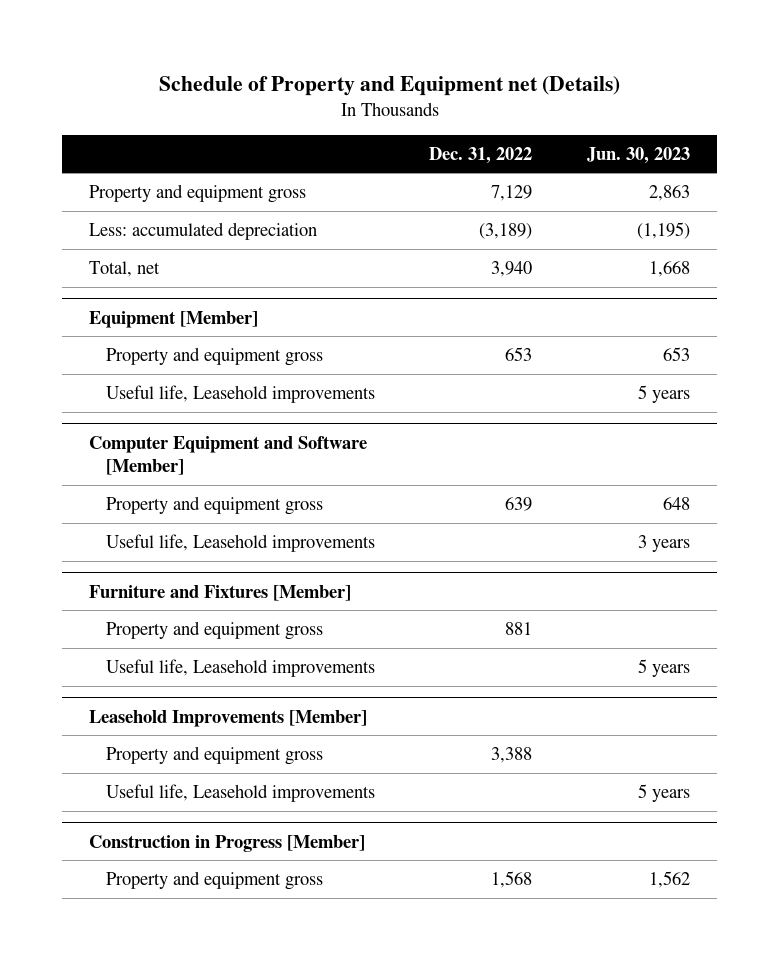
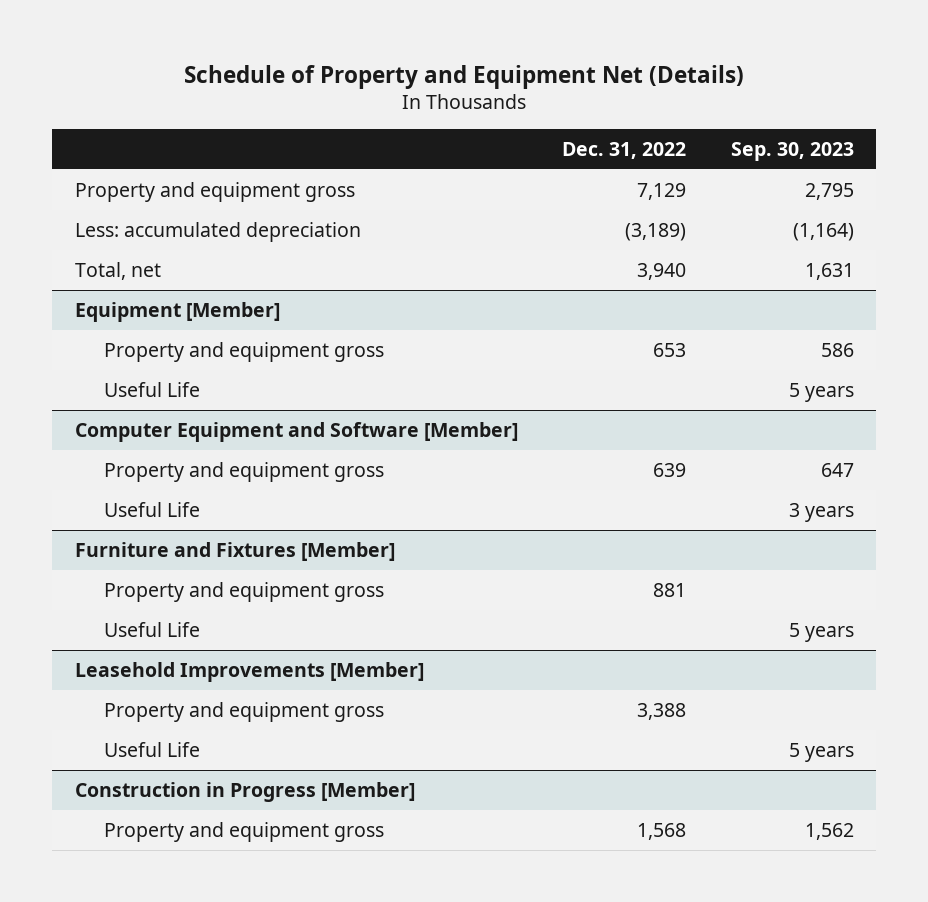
- Schedule of Property and Equipment net (Details)
+ Schedule of Property and Equipment Net (Details)
- | Dec. 31, 2022 | Jun. 30, 2023
+ | Dec. 31, 2022 | Sep. 30, 2023
@ Equipment [Member]
- Useful life, Leasehold improvements | | 5 years
+ Useful Life | | 5 years
@ Computer Equipment and Software [Member]
- Useful life, Leasehold improvements | | 3 years
+ Useful Life | | 3 years
@ Furniture and Fixtures [Member]
- Useful life, Leasehold improvements | | 5 years
+ Useful Life | | 5 years
@ Leasehold Improvements [Member]
- Useful life, Leasehold improvements | | 5 years
+ Useful Life | | 5 years

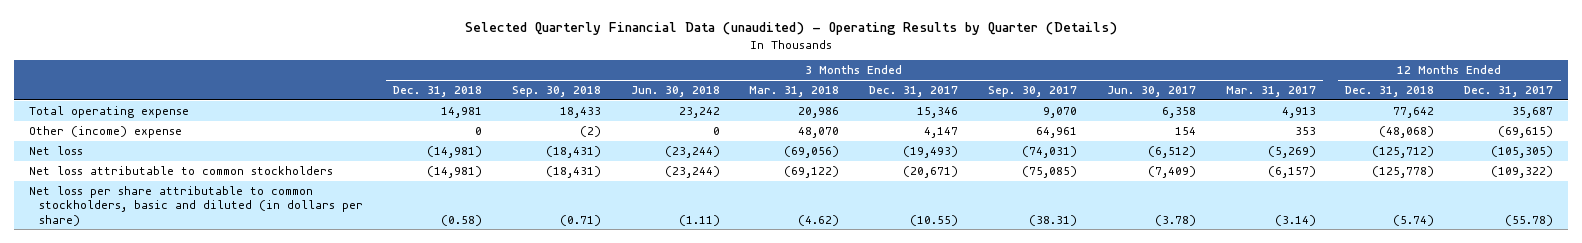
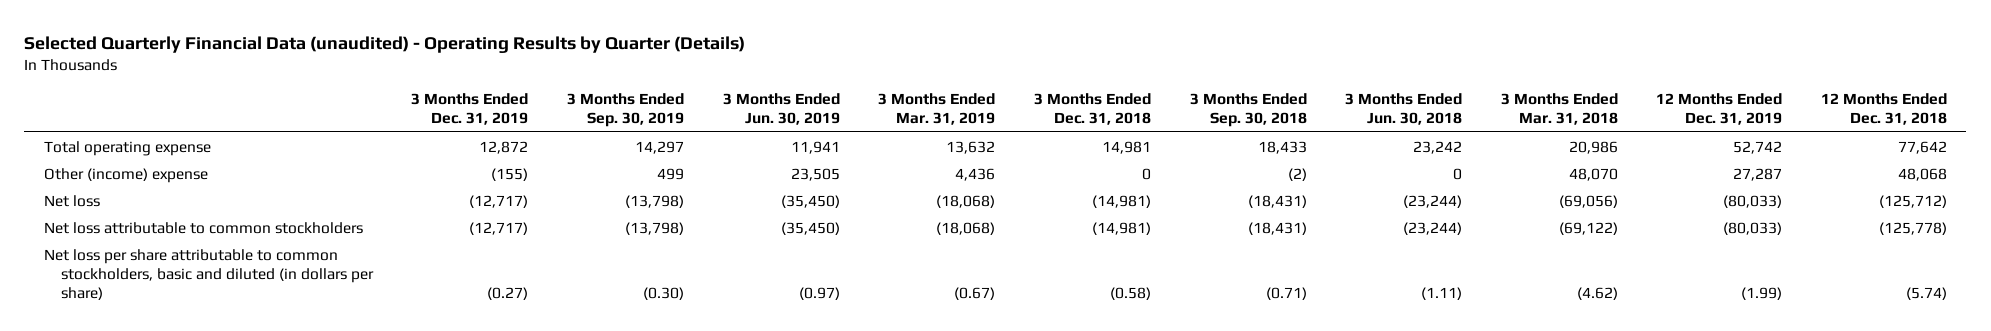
- | 3 Months Ended Dec. 31, 2018 | 3 Months Ended Sep. 30, 2018 | 3 Months Ended Jun. 30, 2018 | 3 Months Ended Mar. 31, 2018 | 3 Months Ended Dec. 31, 2017 | 3 Months Ended Sep. 30, 2017 | 3 Months Ended Jun. 30, 2017 | 3 Months Ended Mar. 31, 2017 | 12 Months Ended Dec. 31, 2018 | 12 Months Ended Dec. 31, 2017
+ | 3 Months Ended Dec. 31, 2019 | 3 Months Ended Sep. 30, 2019 | 3 Months Ended Jun. 30, 2019 | 3 Months Ended Mar. 31, 2019 | 3 Months Ended Dec. 31, 2018 | 3 Months Ended Sep. 30, 2018 | 3 Months Ended Jun. 30, 2018 | 3 Months Ended Mar. 31, 2018 | 12 Months Ended Dec. 31, 2019 | 12 Months Ended Dec. 31, 2018
- Other (income) expense | 0 | (2) | 0 | 48,070 | 4,147 | 64,961 | 154 | 353 | (48,068) | (69,615)
+ Other (income) expense | (155) | 499 | 23,505 | 4,436 | 0 | (2) | 0 | 48,070 | 27,287 | 48,068

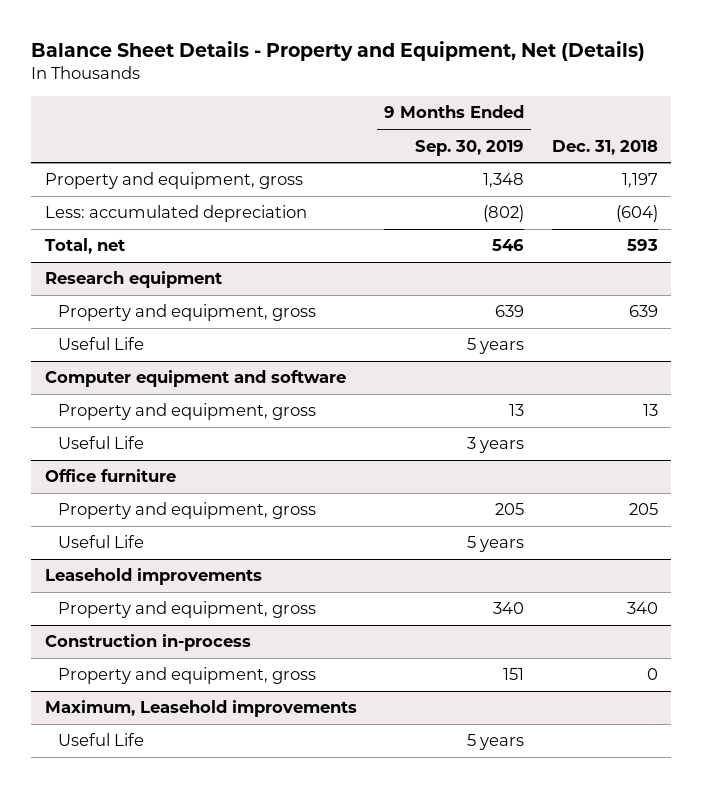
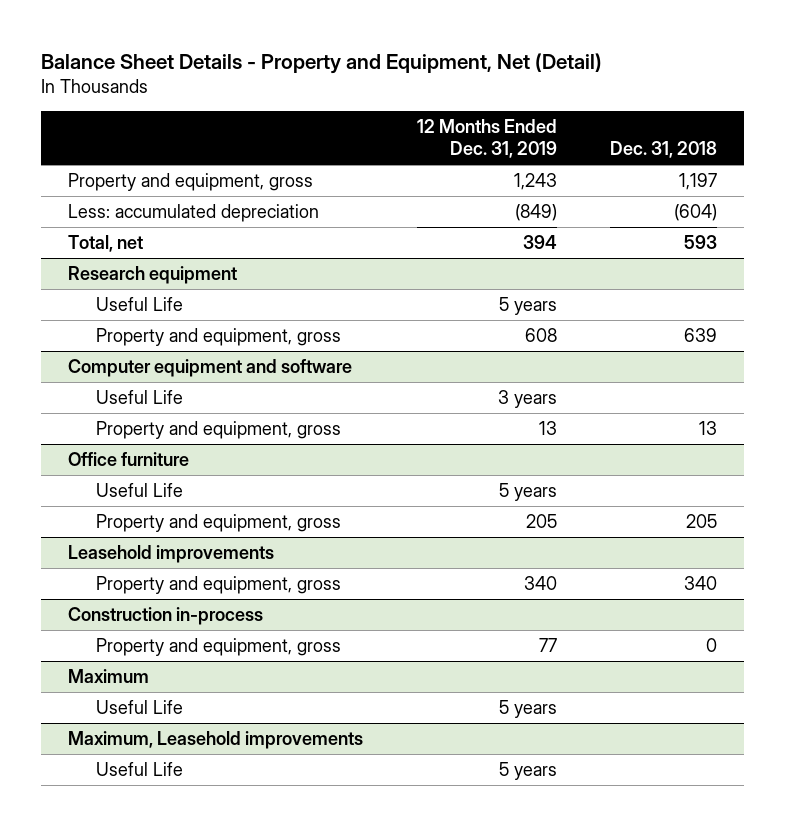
- Balance Sheet Details - Property and Equipment, Net (Details)
+ Balance Sheet Details - Property and Equipment, Net (Detail)
- | 9 Months Ended Sep. 30, 2019 | Dec. 31, 2018
+ | 12 Months Ended Dec. 31, 2019 | Dec. 31, 2018
@ Research equipment
moved down: Property and equipment, gross | 608 | 639
@ Computer equipment and software
moved down: Property and equipment, gross | 13 | 13
@ Office furniture
moved down: Property and equipment, gross | 205 | 205
+ Maximum
+ Useful Life | 5 years |

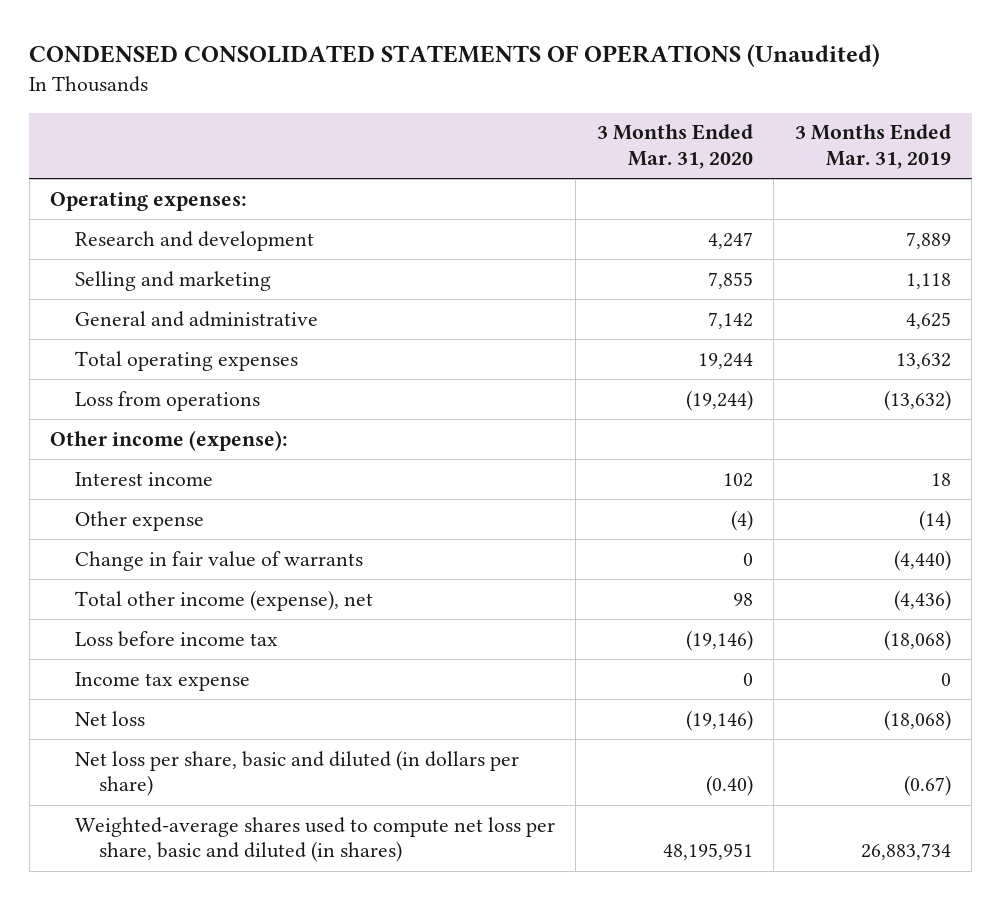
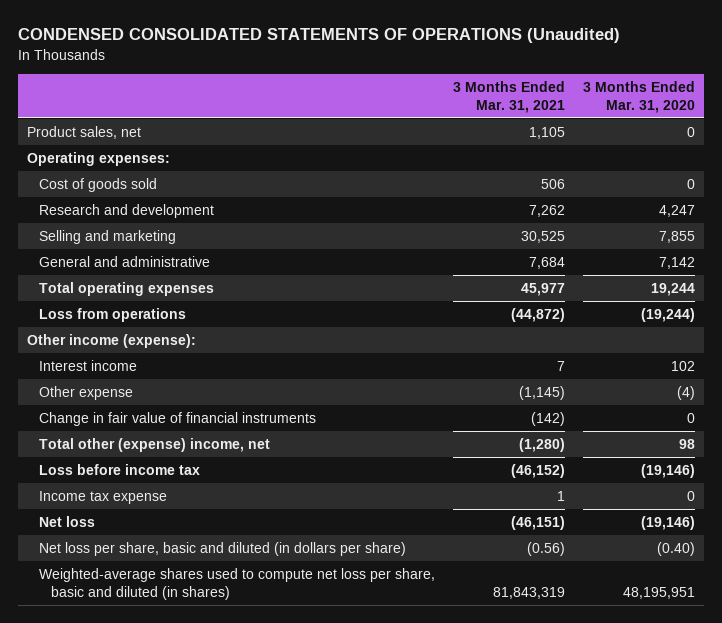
- | 3 Months Ended Mar. 31, 2020 | 3 Months Ended Mar. 31, 2019
+ | 3 Months Ended Mar. 31, 2021 | 3 Months Ended Mar. 31, 2020
+ Product sales, net | 1,105 | 0
+ Cost of goods sold | 506 | 0
- Change in fair value of warrants | 0 | (4,440)
- Total other income (expense), net | 98 | (4,436)
+ Change in fair value of financial instruments | (142) | 0
+ Total other (expense) income, net | (1,280) | 98

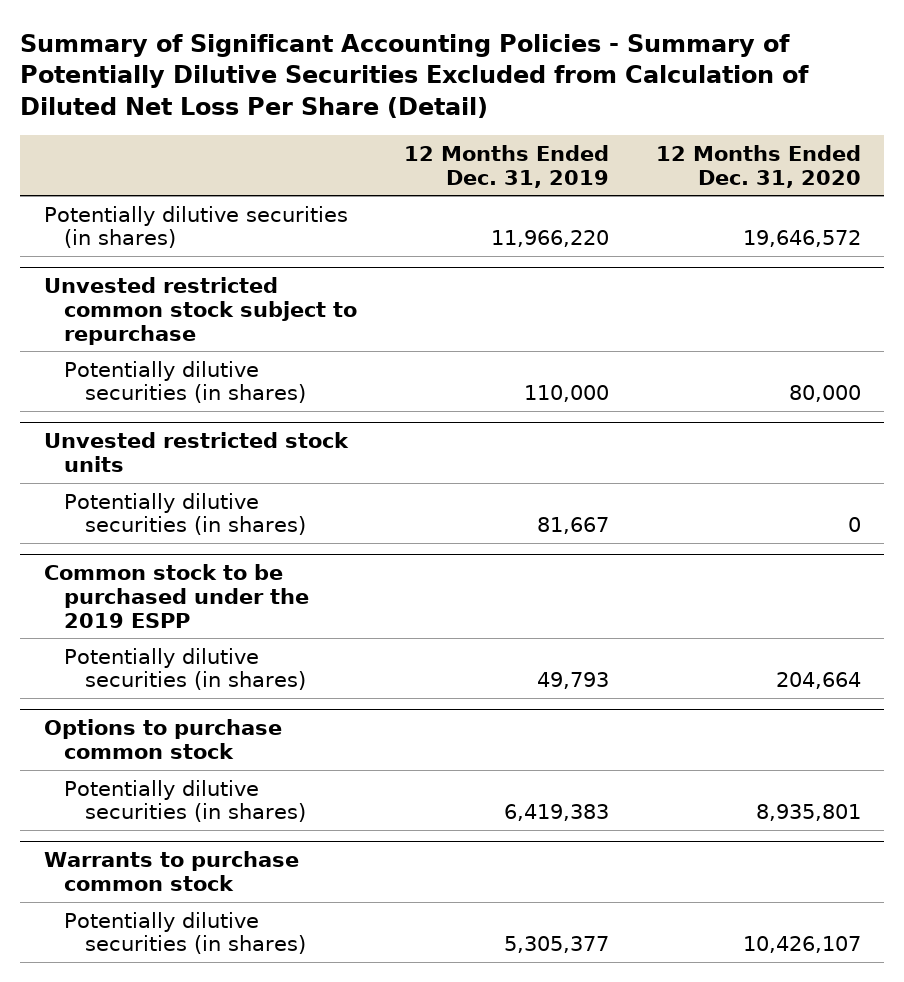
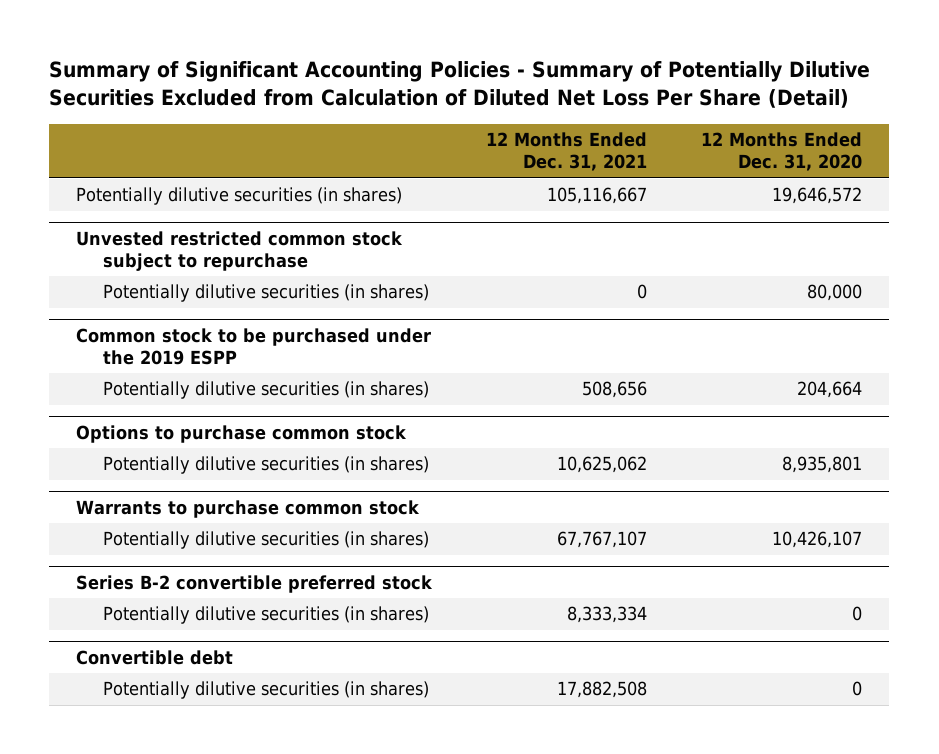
- | 12 Months Ended Dec. 31, 2019 | 12 Months Ended Dec. 31, 2020
+ | 12 Months Ended Dec. 31, 2021 | 12 Months Ended Dec. 31, 2020
- Unvested restricted stock units
- Potentially dilutive securities (in shares) | 81,667 | 0
+ Series B-2 convertible preferred stock
+ Potentially dilutive securities (in shares) | 8,333,334 | 0
+ Convertible debt
+ Potentially dilutive securities (in shares) | 17,882,508 | 0

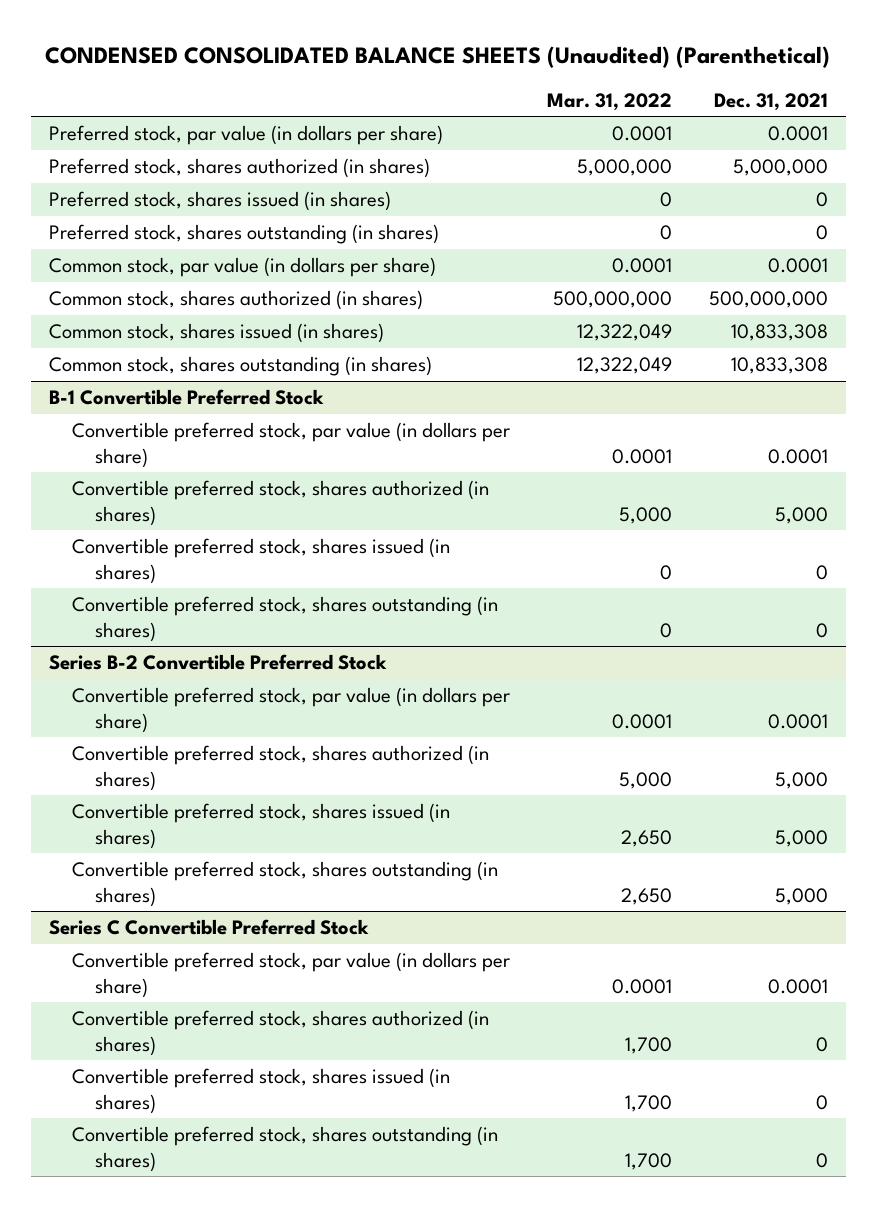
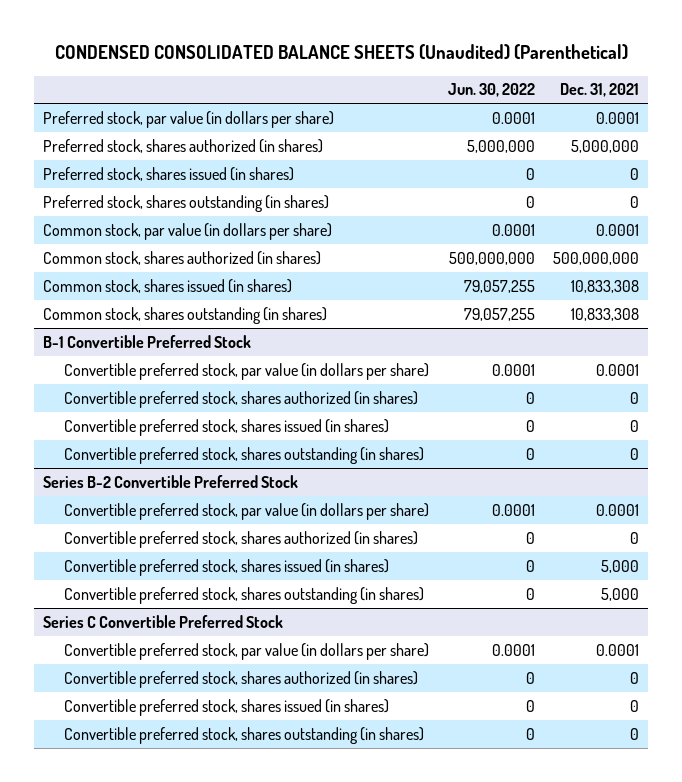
- | Mar. 31, 2022 | Dec. 31, 2021
+ | Jun. 30, 2022 | Dec. 31, 2021
@ B-1 Convertible Preferred Stock
- Convertible preferred stock, shares authorized (in shares) | 5,000 | 5,000
+ Convertible preferred stock, shares authorized (in shares) | 0 | 0
@ Series B-2 Convertible Preferred Stock
- Convertible preferred stock, shares authorized (in shares) | 5,000 | 5,000
+ Convertible preferred stock, shares authorized (in shares) | 0 | 0

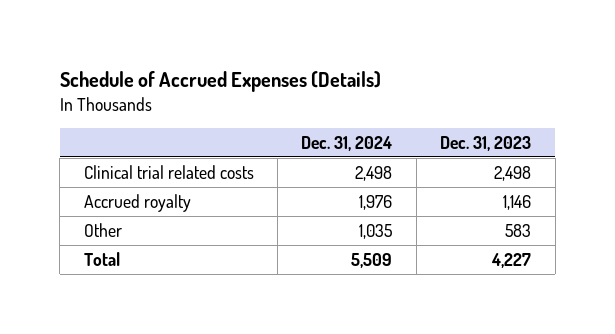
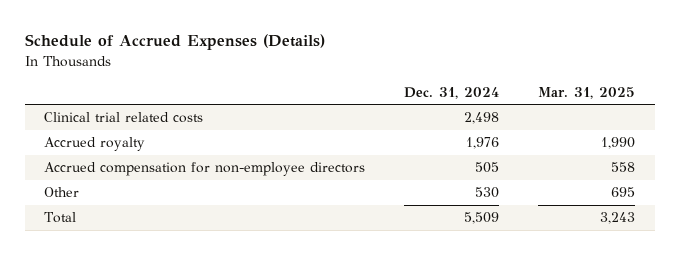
- | Dec. 31, 2024 | Dec. 31, 2023
+ | Dec. 31, 2024 | Mar. 31, 2025
- Other | 1,035 | 583
+ Accrued compensation for non-employee directors | 505 | 558
+ Other | 530 | 695

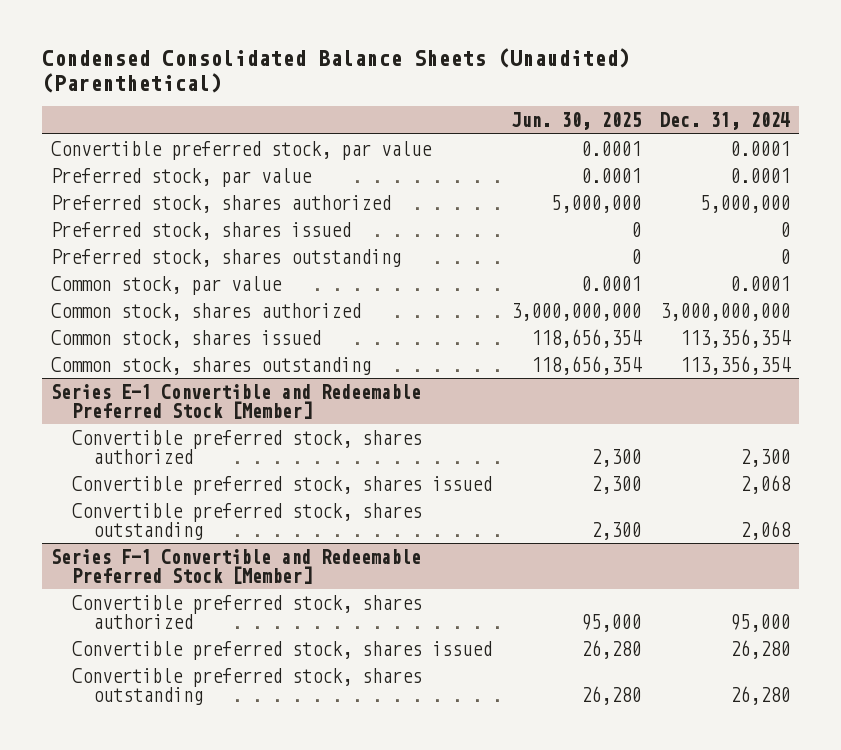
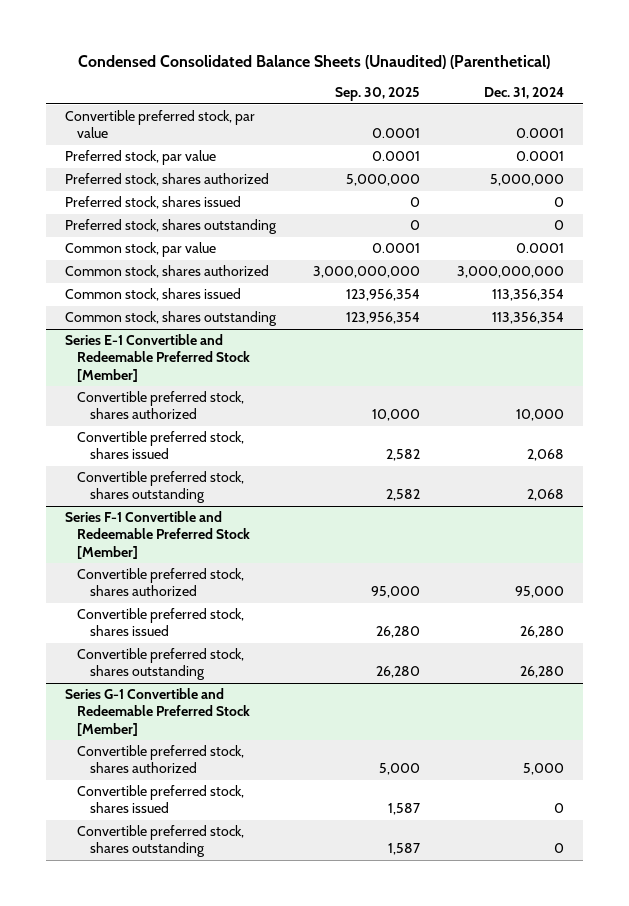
- | Jun. 30, 2025 | Dec. 31, 2024
+ | Sep. 30, 2025 | Dec. 31, 2024
@ Series E-1 Convertible and Redeemable Preferred Stock [Member]
- Convertible preferred stock, shares authorized | 2,300 | 2,300
+ Convertible preferred stock, shares authorized | 10,000 | 10,000
+ Series G-1 Convertible and Redeemable Preferred Stock [Member]
+ Convertible preferred stock, shares authorized | 5,000 | 5,000
+ Convertible preferred stock, shares issued | 1,587 | 0
+ Convertible preferred stock, shares outstanding | 1,587 | 0

